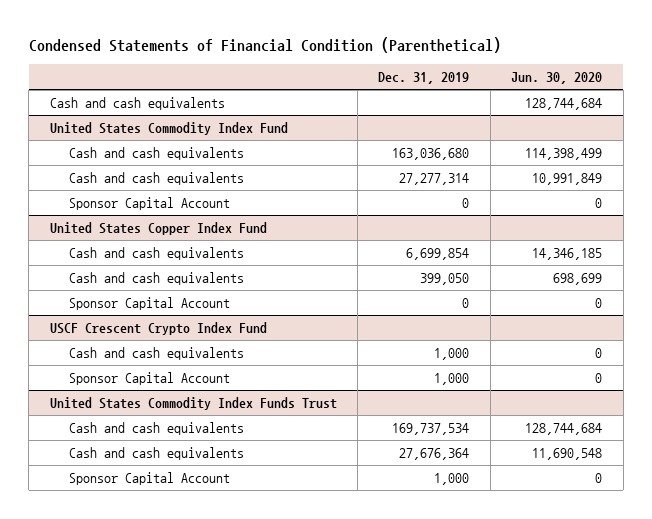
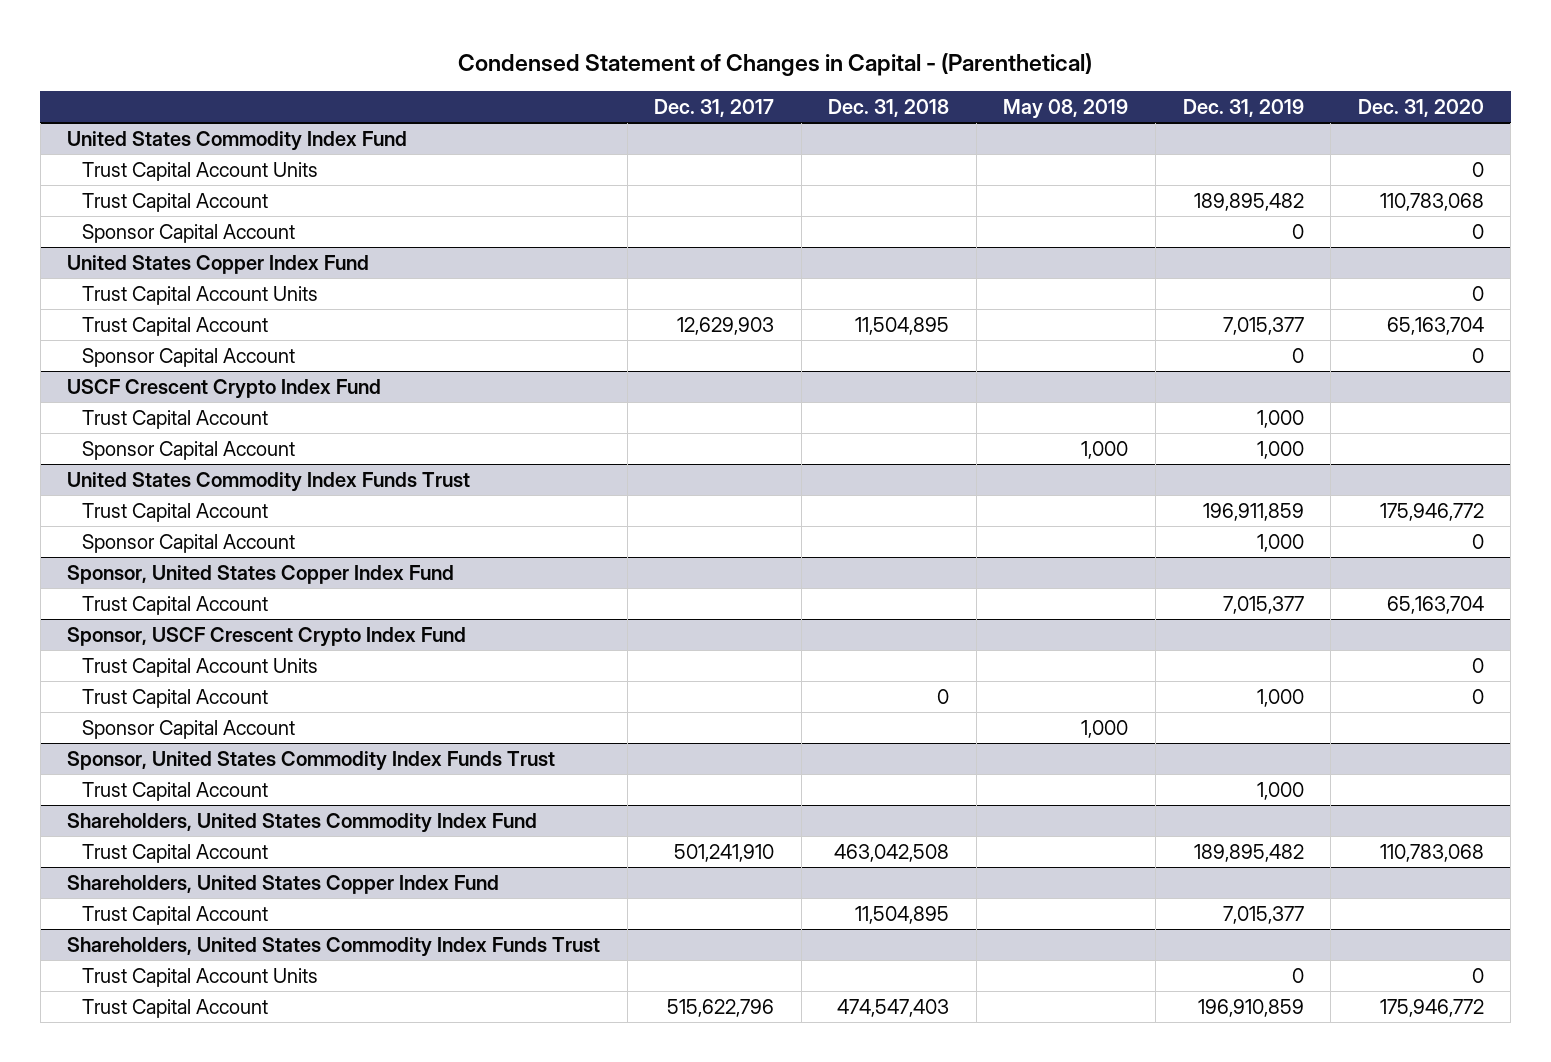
- Condensed Statements of Financial Condition (Parenthetical)
+ Condensed Statement of Changes in Capital - (Parenthetical)
- | Dec. 31, 2019 | Jun. 30, 2020
+ | Dec. 31, 2017 | Dec. 31, 2018 | May 08, 2019 | Dec. 31, 2019 | Dec. 31, 2020
- Cash and cash equivalents | | 128,744,684
@ United States Commodity Index Fund
- Cash and cash equivalents | 163,036,680 | 114,398,499
- Cash and cash equivalents | 27,277,314 | 10,991,849
+ Trust Capital Account Units | | | | | 0
+ Trust Capital Account | | | | 189,895,482 | 110,783,068
@ United States Copper Index Fund
- Cash and cash equivalents | 6,699,854 | 14,346,185
- Cash and cash equivalents | 399,050 | 698,699
+ Trust Capital Account Units | | | | | 0
+ Trust Capital Account | 12,629,903 | 11,504,895 | | 7,015,377 | 65,163,704
@ USCF Crescent Crypto Index Fund
- Cash and cash equivalents | 1,000 | 0
+ Trust Capital Account | | | | 1,000 |
@ United States Commodity Index Funds Trust
- Cash and cash equivalents | 169,737,534 | 128,744,684
- Cash and cash equivalents | 27,676,364 | 11,690,548
+ Trust Capital Account | | | | 196,911,859 | 175,946,772
+ Sponsor, United States Copper Index Fund
+ Trust Capital Account | | | | 7,015,377 | 65,163,704
+ Sponsor, USCF Crescent Crypto Index Fund
+ Trust Capital Account Units | | | | | 0
+ Trust Capital Account | | 0 | | 1,000 | 0
+ Sponsor Capital Account | | | 1,000 | |
+ Sponsor, United States Commodity Index Funds Trust
+ Trust Capital Account | | | | 1,000 |
+ Shareholders, United States Commodity Index Fund
+ Trust Capital Account | 501,241,910 | 463,042,508 | | 189,895,482 | 110,783,068
+ Shareholders, United States Copper Index Fund
+ Trust Capital Account | | 11,504,895 | | 7,015,377 |
+ Shareholders, United States Commodity Index Funds Trust
+ Trust Capital Account Units | | | | 0 | 0
+ Trust Capital Account | 515,622,796 | 474,547,403 | | 196,910,859 | 175,946,772

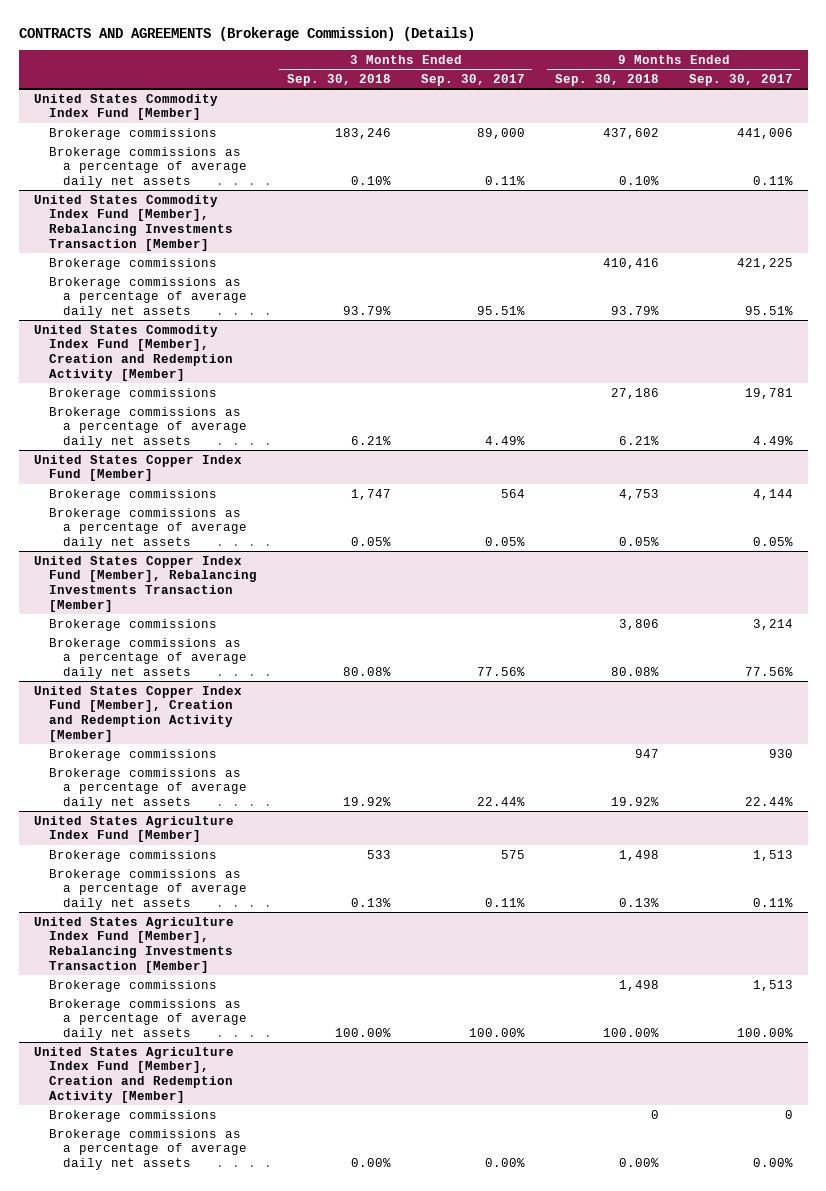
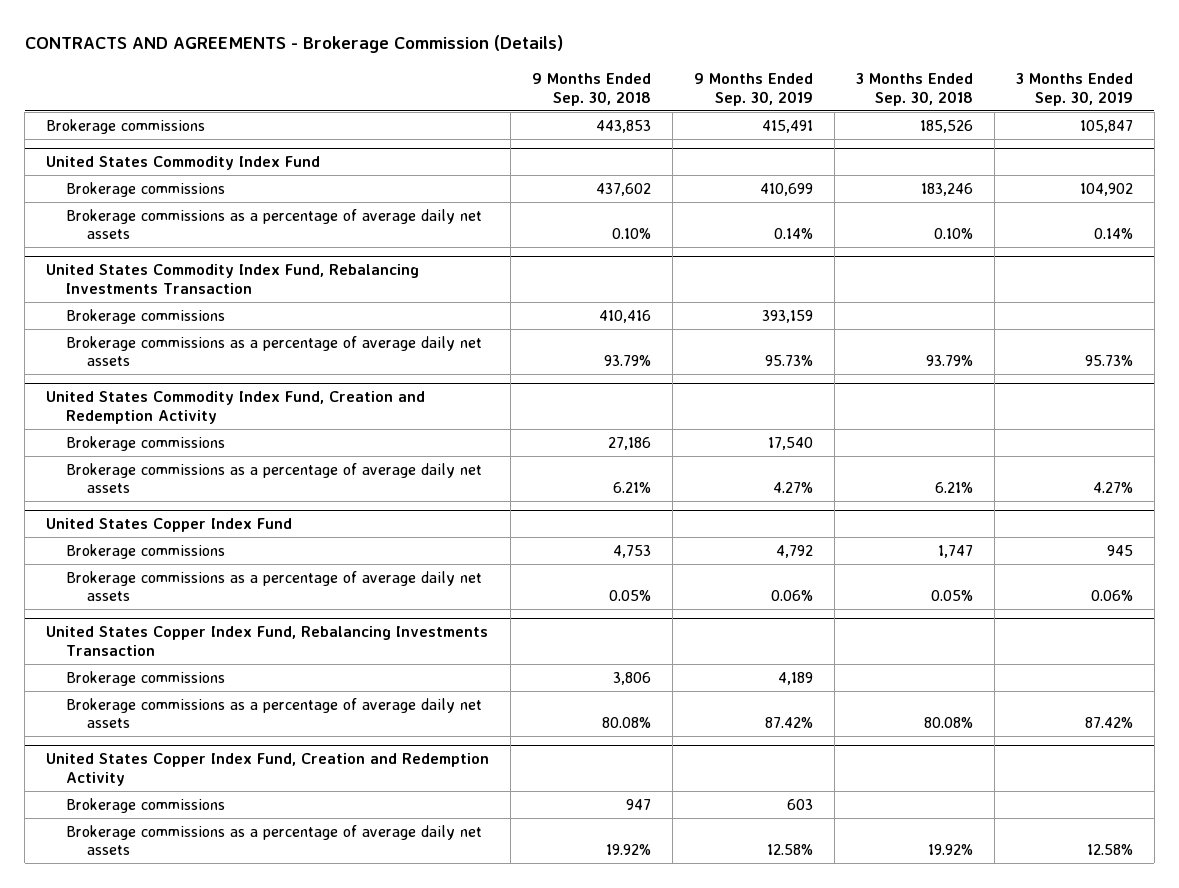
- CONTRACTS AND AGREEMENTS (Brokerage Commission) (Details)
+ CONTRACTS AND AGREEMENTS - Brokerage Commission (Details)
- | 3 Months Ended Sep. 30, 2018 | 3 Months Ended Sep. 30, 2017 | 9 Months Ended Sep. 30, 2018 | 9 Months Ended Sep. 30, 2017
+ | 9 Months Ended Sep. 30, 2018 | 9 Months Ended Sep. 30, 2019 | 3 Months Ended Sep. 30, 2018 | 3 Months Ended Sep. 30, 2019
- United States Commodity Index Fund [Member]
+ Brokerage commissions | 443,853 | 415,491 | 185,526 | 105,847
+ United States Commodity Index Fund
- United States Commodity Index Fund [Member], Rebalancing Investments Transaction [Member]
+ United States Commodity Index Fund, Rebalancing Investments Transaction
- United States Commodity Index Fund [Member], Creation and Redemption Activity [Member]
+ United States Commodity Index Fund, Creation and Redemption Activity
- United States Copper Index Fund [Member]
+ United States Copper Index Fund
- United States Copper Index Fund [Member], Rebalancing Investments Transaction [Member]
+ United States Copper Index Fund, Rebalancing Investments Transaction
- United States Copper Index Fund [Member], Creation and Redemption Activity [Member]
+ United States Copper Index Fund, Creation and Redemption Activity
- United States Agriculture Index Fund [Member]
- Brokerage commissions | 533 | 575 | 1,498 | 1,513
- Brokerage commissions as a percentage of average daily net assets | 0.13% | 0.11% | 0.13% | 0.11%
- United States Agriculture Index Fund [Member], Rebalancing Investments Transaction [Member]
- Brokerage commissions | | | 1,498 | 1,513
- Brokerage commissions as a percentage of average daily net assets | 100.00% | 100.00% | 100.00% | 100.00%
- United States Agriculture Index Fund [Member], Creation and Redemption Activity [Member]
- Brokerage commissions | | | 0 | 0
- Brokerage commissions as a percentage of average daily net assets | 0.00% | 0.00% | 0.00% | 0.00%

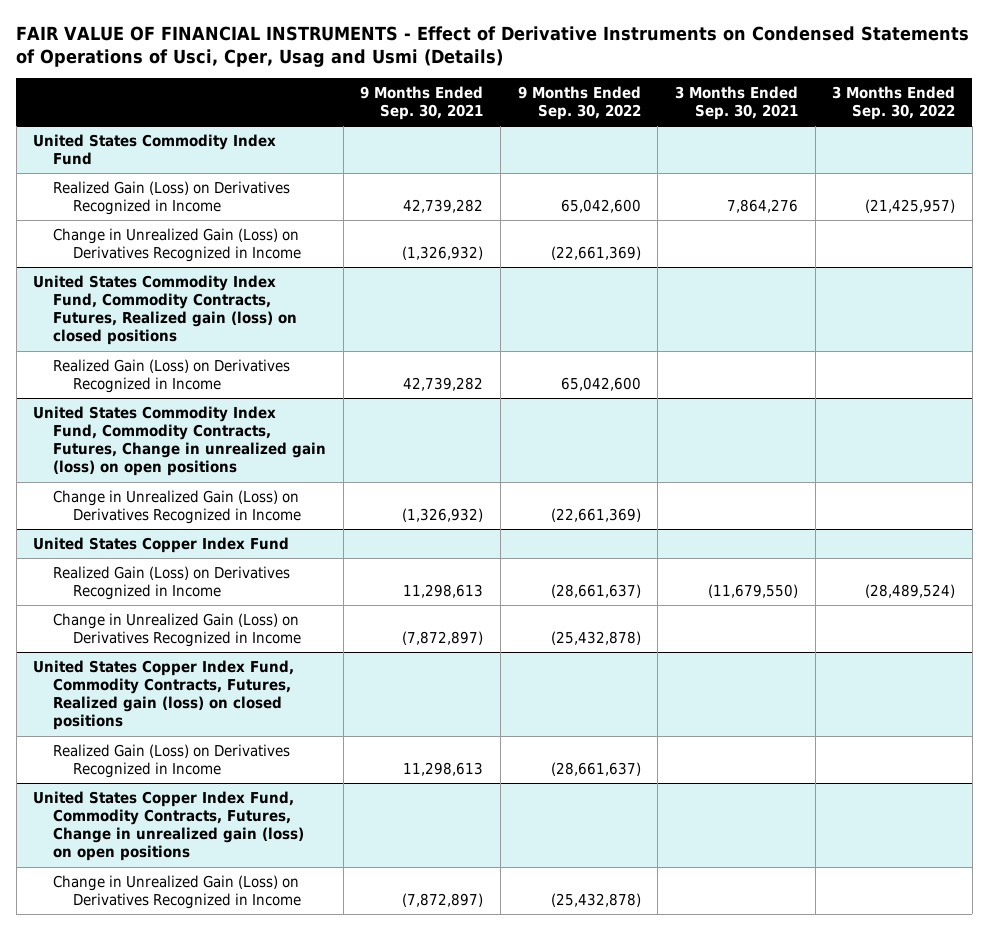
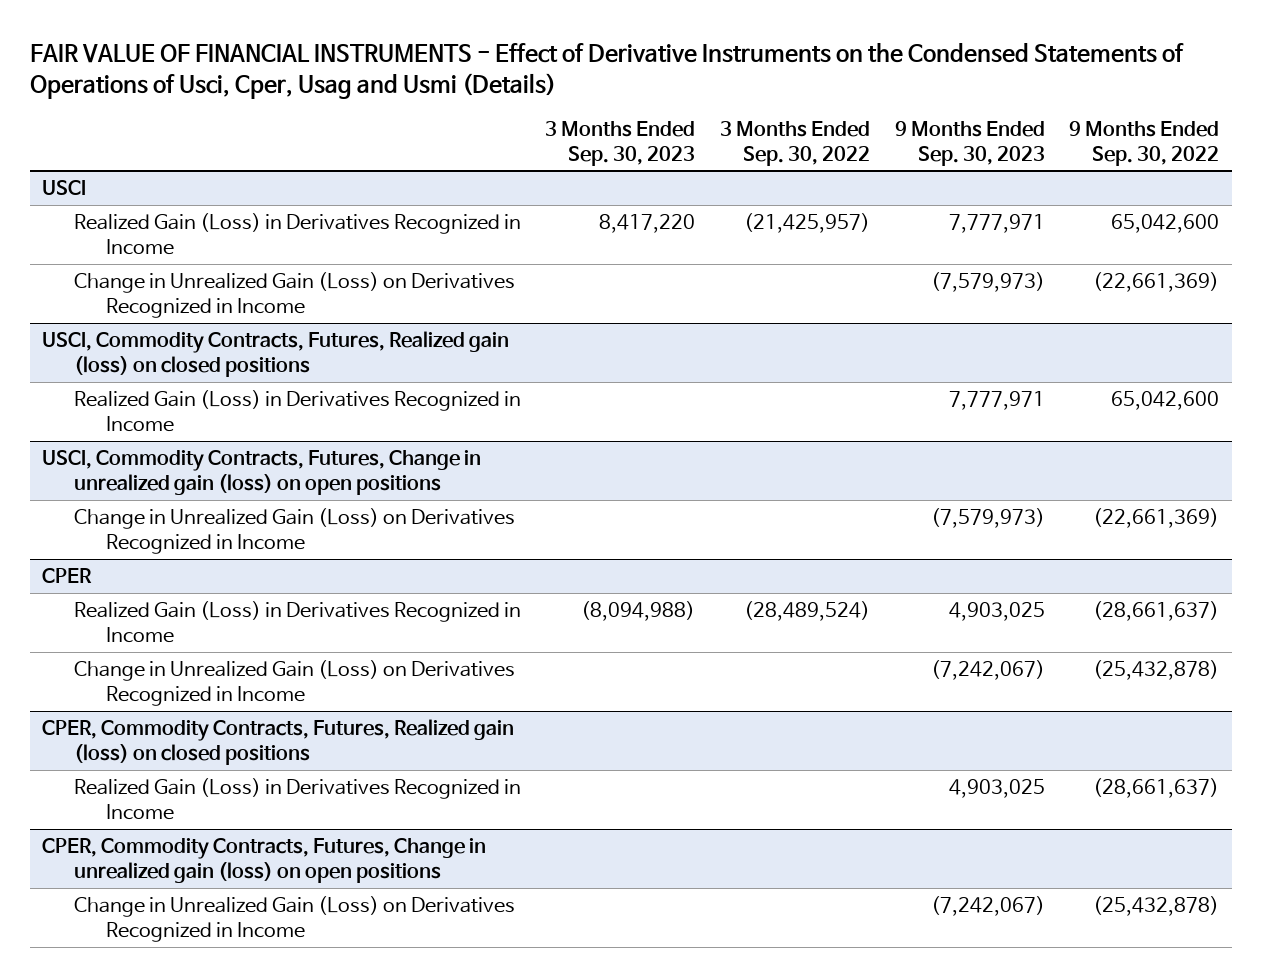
- FAIR VALUE OF FINANCIAL INSTRUMENTS - Effect of Derivative Instruments on Condensed Statements of Operations of Usci, Cper, Usag and Usmi (Details)
+ FAIR VALUE OF FINANCIAL INSTRUMENTS - Effect of Derivative Instruments on the Condensed Statements of Operations of Usci, Cper, Usag and Usmi (Details)
- | 9 Months Ended Sep. 30, 2021 | 9 Months Ended Sep. 30, 2022 | 3 Months Ended Sep. 30, 2021 | 3 Months Ended Sep. 30, 2022
+ | 3 Months Ended Sep. 30, 2023 | 3 Months Ended Sep. 30, 2022 | 9 Months Ended Sep. 30, 2023 | 9 Months Ended Sep. 30, 2022
- United States Commodity Index Fund
- Realized Gain (Loss) on Derivatives Recognized in Income | 42,739,282 | 65,042,600 | 7,864,276 | (21,425,957)
+ USCI
+ Realized Gain (Loss) in Derivatives Recognized in Income | 8,417,220 | (21,425,957) | 7,777,971 | 65,042,600
- United States Commodity Index Fund, Commodity Contracts, Futures, Realized gain (loss) on closed positions
- Realized Gain (Loss) on Derivatives Recognized in Income | 42,739,282 | 65,042,600 | |
- United States Commodity Index Fund, Commodity Contracts, Futures, Change in unrealized gain (loss) on open positions
+ USCI, Commodity Contracts, Futures, Realized gain (loss) on closed positions
+ Realized Gain (Loss) in Derivatives Recognized in Income | | | 7,777,971 | 65,042,600
+ USCI, Commodity Contracts, Futures, Change in unrealized gain (loss) on open positions
- United States Copper Index Fund
- Realized Gain (Loss) on Derivatives Recognized in Income | 11,298,613 | (28,661,637) | (11,679,550) | (28,489,524)
+ CPER
+ Realized Gain (Loss) in Derivatives Recognized in Income | (8,094,988) | (28,489,524) | 4,903,025 | (28,661,637)
- United States Copper Index Fund, Commodity Contracts, Futures, Realized gain (loss) on closed positions
- Realized Gain (Loss) on Derivatives Recognized in Income | 11,298,613 | (28,661,637) | |
- United States Copper Index Fund, Commodity Contracts, Futures, Change in unrealized gain (loss) on open positions
+ CPER, Commodity Contracts, Futures, Realized gain (loss) on closed positions
+ Realized Gain (Loss) in Derivatives Recognized in Income | | | 4,903,025 | (28,661,637)
+ CPER, Commodity Contracts, Futures, Change in unrealized gain (loss) on open positions

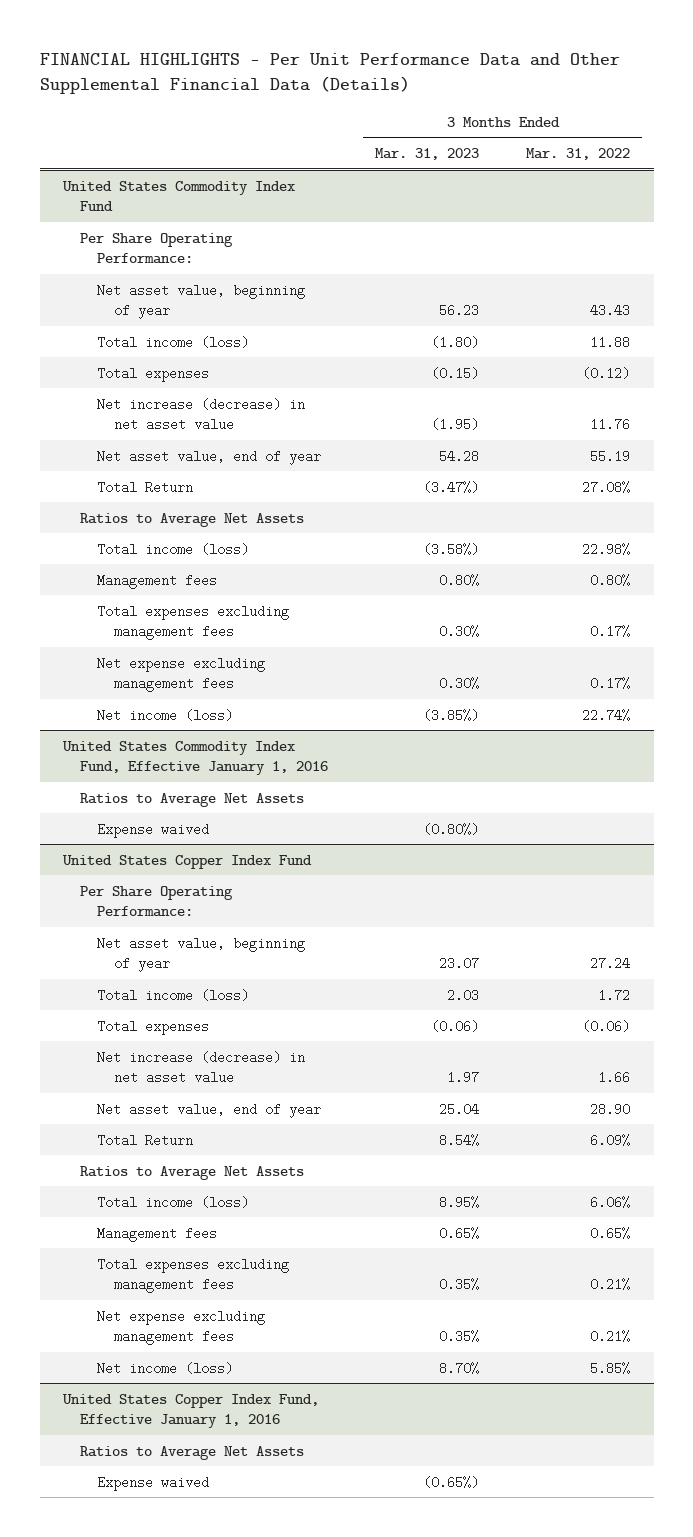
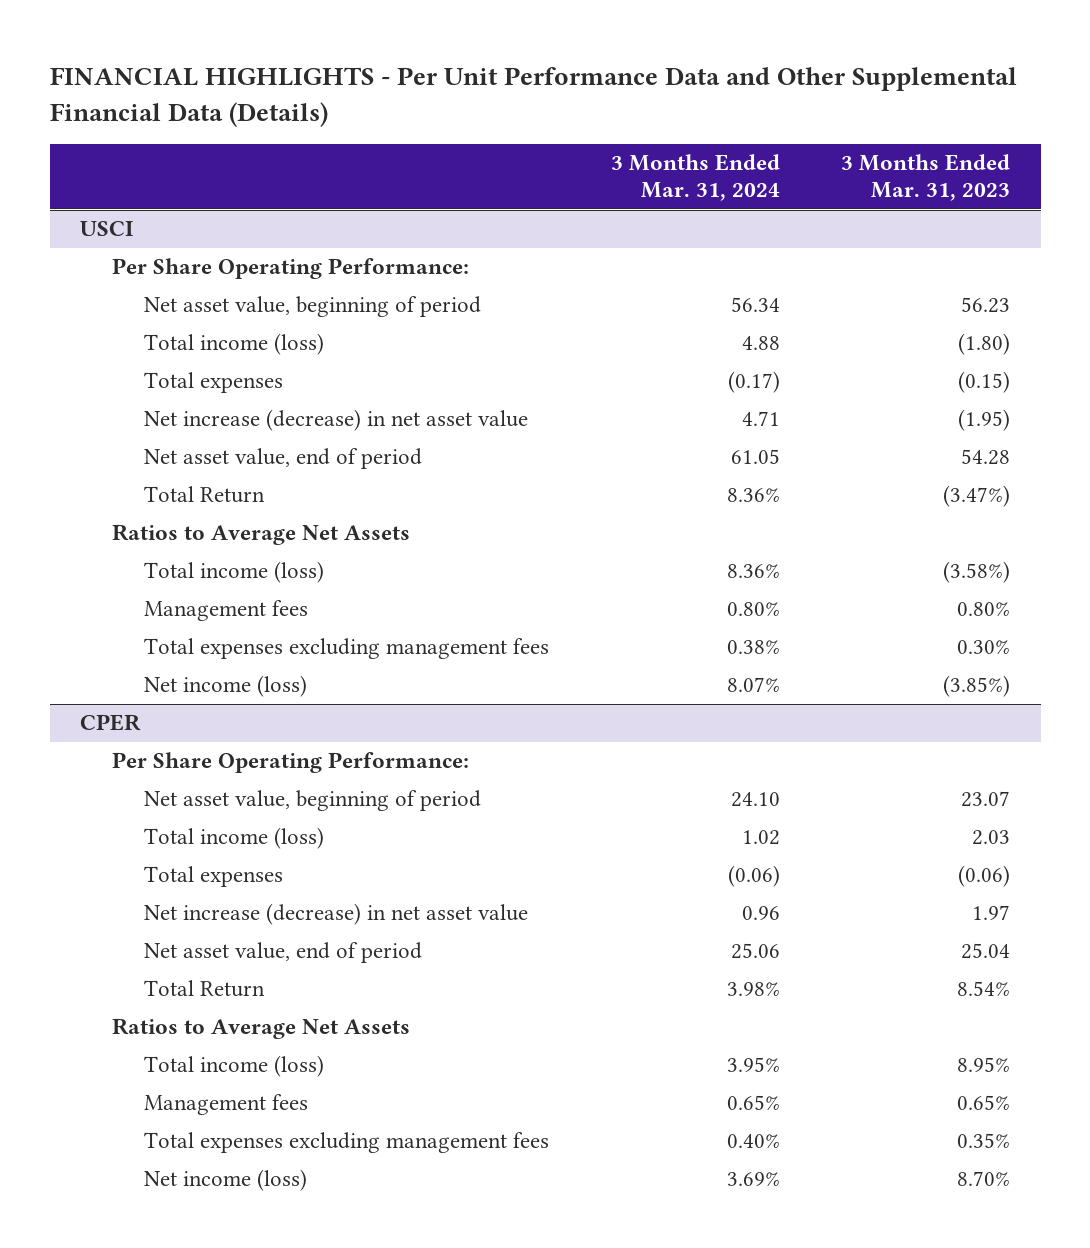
- | 3 Months Ended Mar. 31, 2023 | 3 Months Ended Mar. 31, 2022
+ | 3 Months Ended Mar. 31, 2024 | 3 Months Ended Mar. 31, 2023
- United States Commodity Index Fund
+ USCI
- Net asset value, beginning of year | 56.23 | 43.43
+ Net asset value, beginning of period | 56.34 | 56.23
- Net asset value, end of year | 54.28 | 55.19
+ Net asset value, end of period | 61.05 | 54.28
- Net expense excluding management fees | 0.30% | 0.17%
- United States Commodity Index Fund, Effective January 1, 2016
- Ratios to Average Net Assets
- Expense waived | (0.80%) |
- United States Copper Index Fund
+ CPER
- Net asset value, beginning of year | 23.07 | 27.24
+ Net asset value, beginning of period | 24.10 | 23.07
- Net asset value, end of year | 25.04 | 28.90
+ Net asset value, end of period | 25.06 | 25.04
- Net expense excluding management fees | 0.35% | 0.21%
- United States Copper Index Fund, Effective January 1, 2016
- Ratios to Average Net Assets
- Expense waived | (0.65%) |

